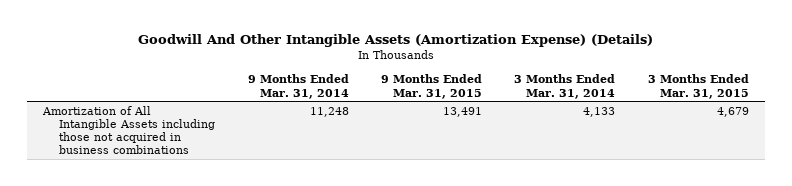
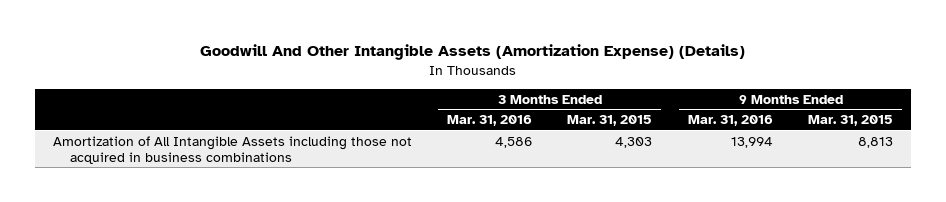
- | 9 Months Ended Mar. 31, 2014 | 9 Months Ended Mar. 31, 2015 | 3 Months Ended Mar. 31, 2014 | 3 Months Ended Mar. 31, 2015
+ | 3 Months Ended Mar. 31, 2016 | 3 Months Ended Mar. 31, 2015 | 9 Months Ended Mar. 31, 2016 | 9 Months Ended Mar. 31, 2015
- Amortization of All Intangible Assets including those not acquired in business combinations | 11,248 | 13,491 | 4,133 | 4,679
+ Amortization of All Intangible Assets including those not acquired in business combinations | 4,586 | 4,303 | 13,994 | 8,813

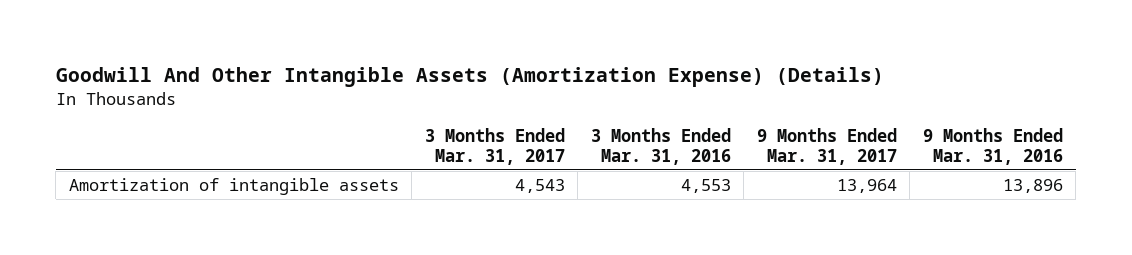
- | 3 Months Ended Mar. 31, 2016 | 3 Months Ended Mar. 31, 2015 | 9 Months Ended Mar. 31, 2016 | 9 Months Ended Mar. 31, 2015
+ | 3 Months Ended Mar. 31, 2017 | 3 Months Ended Mar. 31, 2016 | 9 Months Ended Mar. 31, 2017 | 9 Months Ended Mar. 31, 2016
- Amortization of All Intangible Assets including those not acquired in business combinations | 4,586 | 4,303 | 13,994 | 8,813
+ Amortization of intangible assets | 4,543 | 4,553 | 13,964 | 13,896

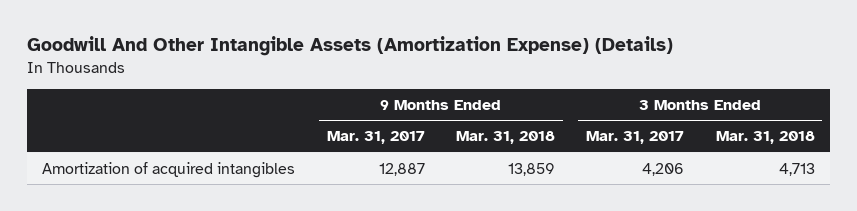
- | 3 Months Ended Mar. 31, 2017 | 3 Months Ended Mar. 31, 2016 | 9 Months Ended Mar. 31, 2017 | 9 Months Ended Mar. 31, 2016
+ | 9 Months Ended Mar. 31, 2017 | 9 Months Ended Mar. 31, 2018 | 3 Months Ended Mar. 31, 2017 | 3 Months Ended Mar. 31, 2018
- Amortization of intangible assets | 4,543 | 4,553 | 13,964 | 13,896
+ Amortization of acquired intangibles | 12,887 | 13,859 | 4,206 | 4,713

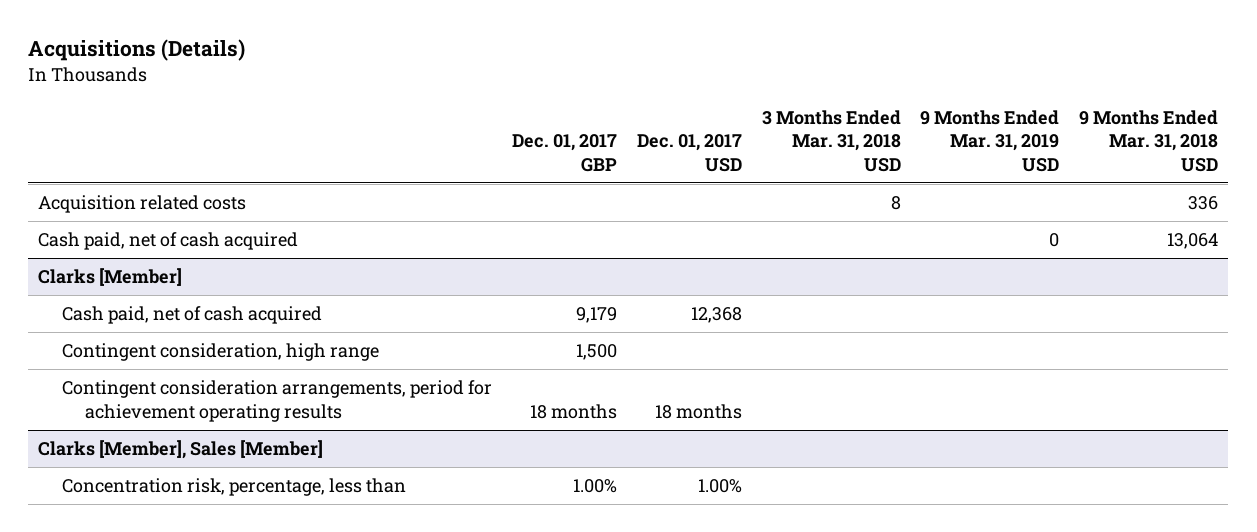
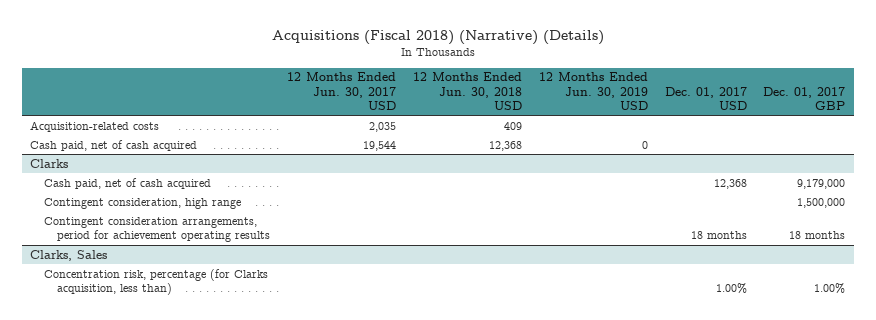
- Acquisitions (Details)
+ Acquisitions (Fiscal 2018) (Narrative) (Details)
- | Dec. 01, 2017 GBP | Dec. 01, 2017 USD | 3 Months Ended Mar. 31, 2018 USD | 9 Months Ended Mar. 31, 2019 USD | 9 Months Ended Mar. 31, 2018 USD
+ | 12 Months Ended Jun. 30, 2017 USD | 12 Months Ended Jun. 30, 2018 USD | 12 Months Ended Jun. 30, 2019 USD | Dec. 01, 2017 USD | Dec. 01, 2017 GBP
- Acquisition related costs | | | 8 | | 336
+ Acquisition-related costs | 2,035 | 409 | | |
- Clarks [Member]
- Cash paid, net of cash acquired | 9,179 | 12,368 | | |
- Contingent consideration, high range | 1,500 | | | |
+ Clarks
+ Cash paid, net of cash acquired | | | | 12,368 | 9,179,000
+ Contingent consideration, high range | | | | | 1,500,000
- Clarks [Member], Sales [Member]
- Concentration risk, percentage, less than | 1.00% | 1.00% | | |
+ Clarks, Sales
+ Concentration risk, percentage (for Clarks acquisition, less than) | | | | 1.00% | 1.00%

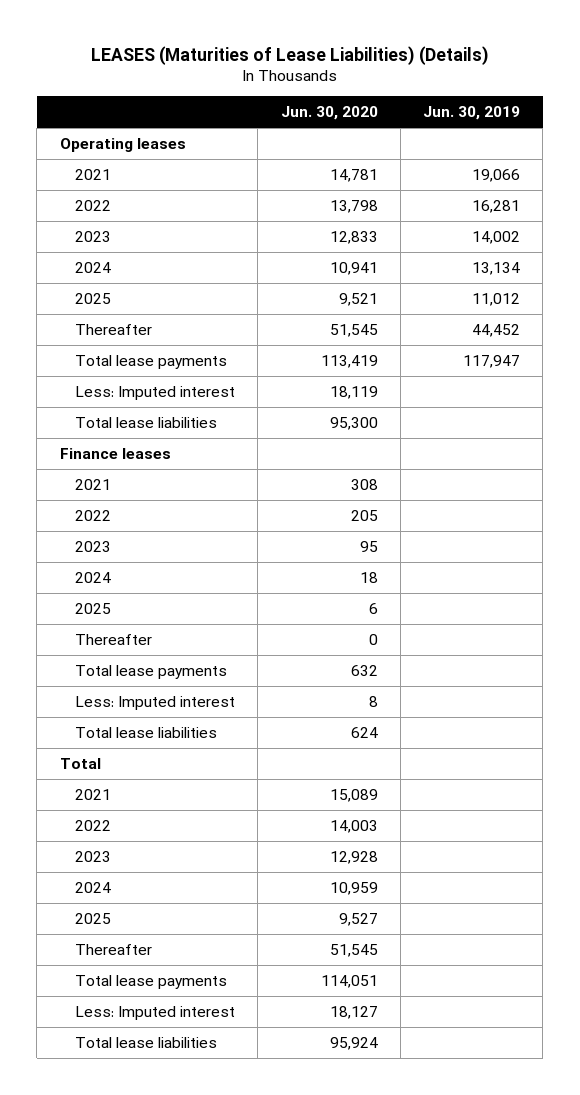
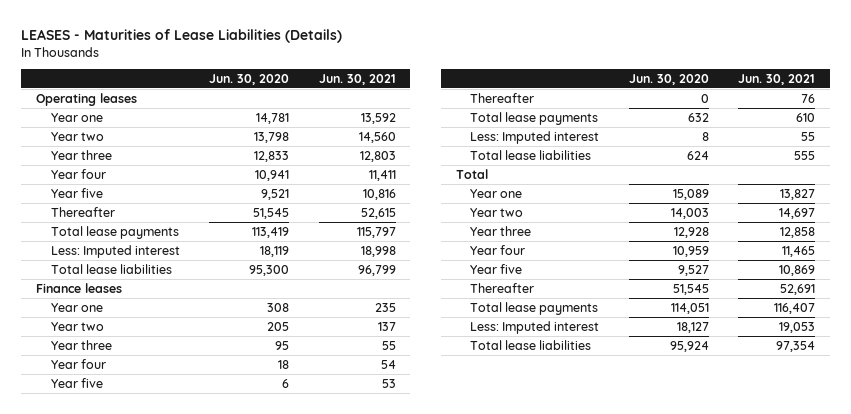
- LEASES (Maturities of Lease Liabilities) (Details)
+ LEASES - Maturities of Lease Liabilities (Details)
- | Jun. 30, 2020 | Jun. 30, 2019
+ | Jun. 30, 2020 | Jun. 30, 2021
- 2021 | 14,781 | 19,066
- 2022 | 13,798 | 16,281
- 2023 | 12,833 | 14,002
- 2024 | 10,941 | 13,134
- 2025 | 9,521 | 11,012
+ Year one | 14,781 | 13,592
+ Year two | 13,798 | 14,560
+ Year three | 12,833 | 12,803
+ Year four | 10,941 | 11,411
+ Year five | 9,521 | 10,816
- 2021 | 308 |
- 2022 | 205 |
- 2023 | 95 |
- 2024 | 18 |
- 2025 | 6 |
+ Year one | 308 | 235
+ Year two | 205 | 137
+ Year three | 95 | 55
+ Year four | 18 | 54
+ Year five | 6 | 53
- 2021 | 15,089 |
- 2022 | 14,003 |
- 2023 | 12,928 |
- 2024 | 10,959 |
- 2025 | 9,527 |
+ Year one | 15,089 | 13,827
+ Year two | 14,003 | 14,697
+ Year three | 12,928 | 12,858
+ Year four | 10,959 | 11,465
+ Year five | 9,527 | 10,869

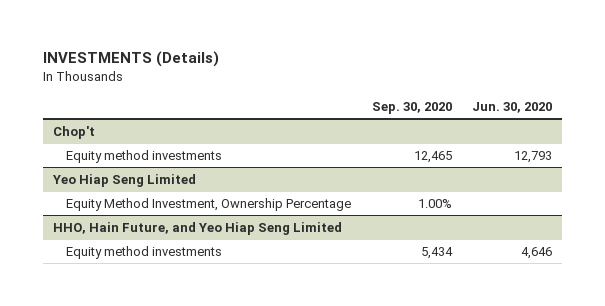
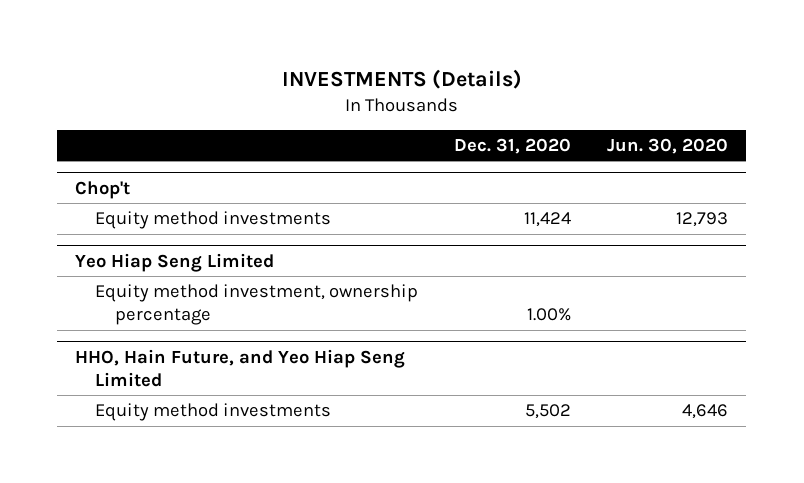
- | Sep. 30, 2020 | Jun. 30, 2020
+ | Dec. 31, 2020 | Jun. 30, 2020
@ Yeo Hiap Seng Limited
- Equity Method Investment, Ownership Percentage | 1.00% |
+ Equity method investment, ownership percentage | 1.00% |

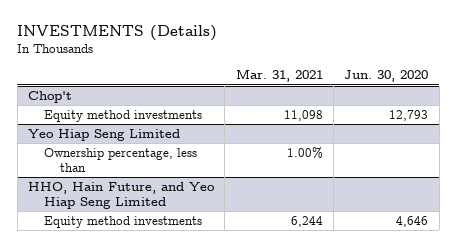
- | Dec. 31, 2020 | Jun. 30, 2020
+ | Mar. 31, 2021 | Jun. 30, 2020
@ Yeo Hiap Seng Limited
- Equity method investment, ownership percentage | 1.00% |
+ Ownership percentage, less than | 1.00% |

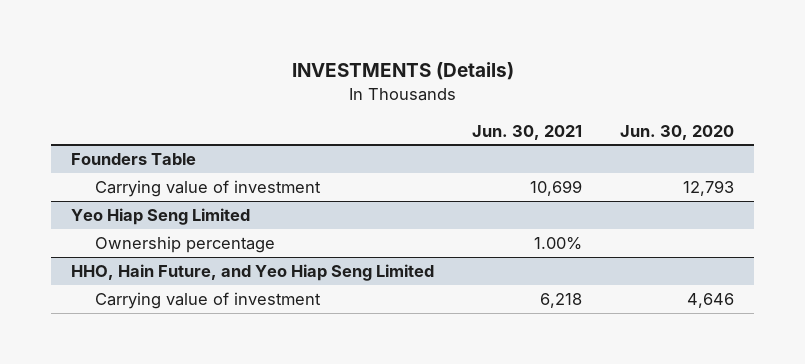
- | Mar. 31, 2021 | Jun. 30, 2020
+ | Jun. 30, 2021 | Jun. 30, 2020
- Chop't
- Equity method investments | 11,098 | 12,793
+ Founders Table
+ Carrying value of investment | 10,699 | 12,793
@ Yeo Hiap Seng Limited
- Ownership percentage, less than | 1.00% |
+ Ownership percentage | 1.00% |
@ HHO, Hain Future, and Yeo Hiap Seng Limited
- Equity method investments | 6,244 | 4,646
+ Carrying value of investment | 6,218 | 4,646

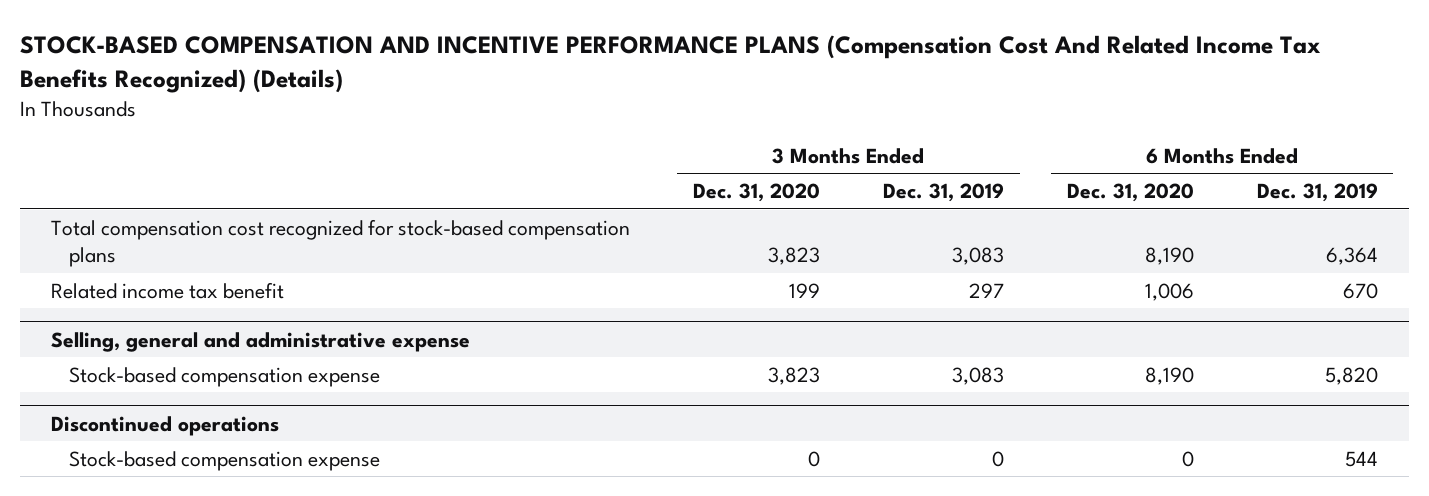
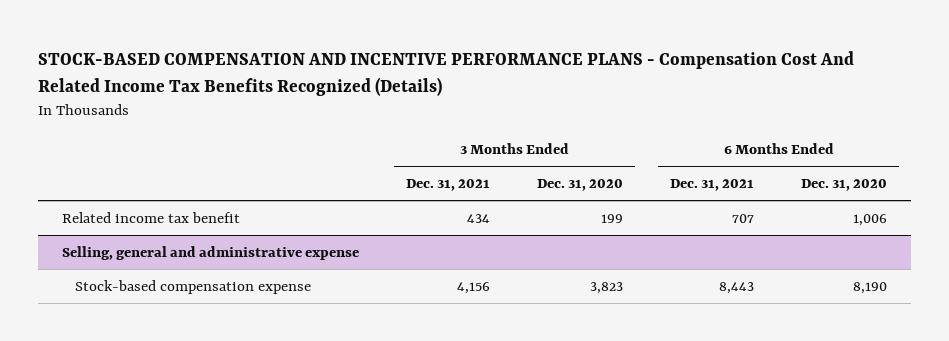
- STOCK-BASED COMPENSATION AND INCENTIVE PERFORMANCE PLANS (Compensation Cost And Related Income Tax Benefits Recognized) (Details)
+ STOCK-BASED COMPENSATION AND INCENTIVE PERFORMANCE PLANS - Compensation Cost And Related Income Tax Benefits Recognized (Details)
- | 3 Months Ended Dec. 31, 2020 | 3 Months Ended Dec. 31, 2019 | 6 Months Ended Dec. 31, 2020 | 6 Months Ended Dec. 31, 2019
+ | 3 Months Ended Dec. 31, 2021 | 3 Months Ended Dec. 31, 2020 | 6 Months Ended Dec. 31, 2021 | 6 Months Ended Dec. 31, 2020
- Total compensation cost recognized for stock-based compensation plans | 3,823 | 3,083 | 8,190 | 6,364
- Discontinued operations
- Stock-based compensation expense | 0 | 0 | 0 | 544

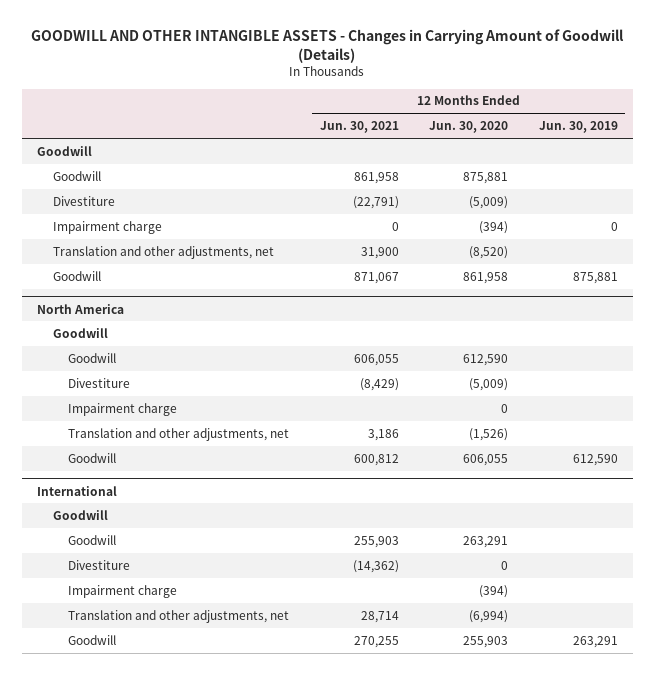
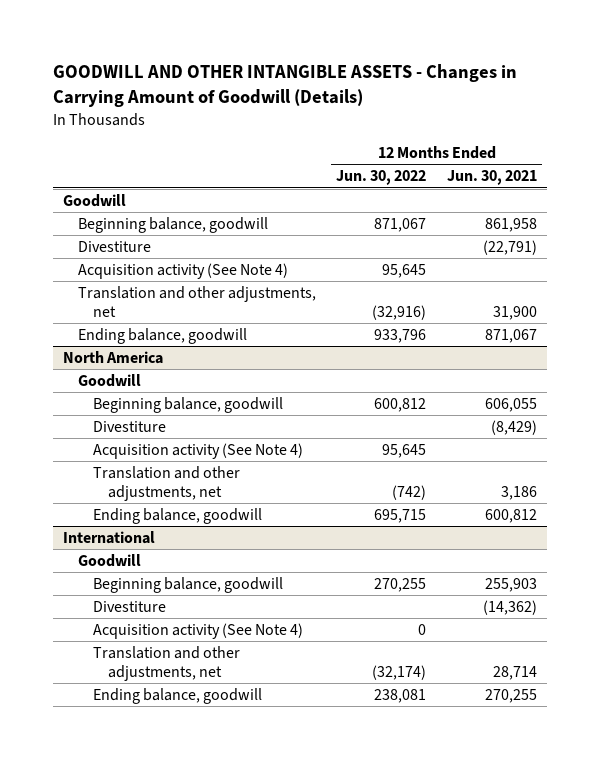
- | 12 Months Ended Jun. 30, 2021 | 12 Months Ended Jun. 30, 2020 | 12 Months Ended Jun. 30, 2019
+ | 12 Months Ended Jun. 30, 2022 | 12 Months Ended Jun. 30, 2021
- Goodwill | 861,958 | 875,881 |
+ Beginning balance, goodwill | 871,067 | 861,958
- Impairment charge | 0 | (394) | 0
+ Acquisition activity (See Note 4) | 95,645 |
- Goodwill | 871,067 | 861,958 | 875,881
+ Ending balance, goodwill | 933,796 | 871,067
@ North America
- Goodwill | 606,055 | 612,590 |
+ Beginning balance, goodwill | 600,812 | 606,055
- Impairment charge | | 0 |
+ Acquisition activity (See Note 4) | 95,645 |
- Goodwill | 600,812 | 606,055 | 612,590
+ Ending balance, goodwill | 695,715 | 600,812
@ International
- Goodwill | 255,903 | 263,291 |
+ Beginning balance, goodwill | 270,255 | 255,903
- Impairment charge | | (394) |
+ Acquisition activity (See Note 4) | 0 |
- Goodwill | 270,255 | 255,903 | 263,291
+ Ending balance, goodwill | 238,081 | 270,255

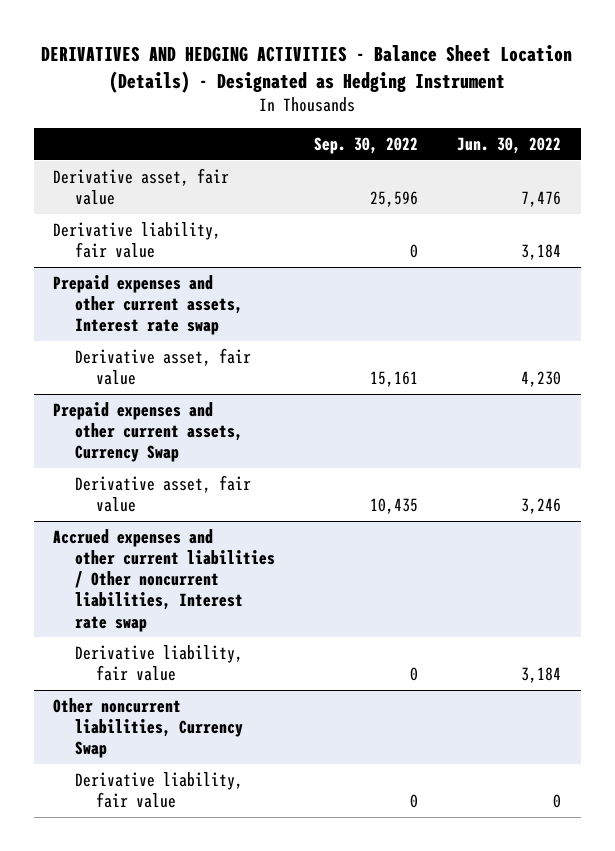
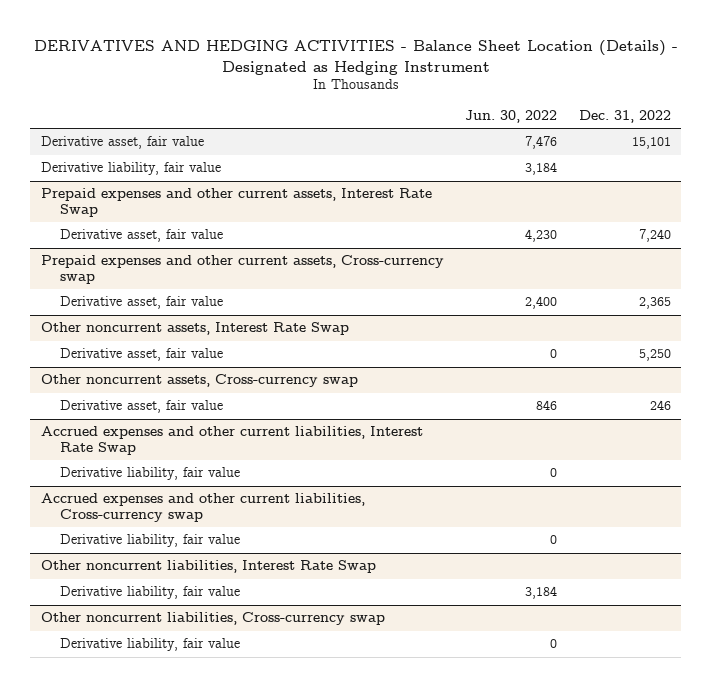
- | Sep. 30, 2022 | Jun. 30, 2022
+ | Jun. 30, 2022 | Dec. 31, 2022
- Prepaid expenses and other current assets, Interest rate swap
+ Prepaid expenses and other current assets, Interest Rate Swap
- Prepaid expenses and other current assets, Currency Swap
- Derivative asset, fair value | 10,435 | 3,246
- Accrued expenses and other current liabilities / Other noncurrent liabilities, Interest rate swap
+ Prepaid expenses and other current assets, Cross-currency swap
+ Derivative asset, fair value | 2,400 | 2,365
+ Other noncurrent assets, Interest Rate Swap
+ Derivative asset, fair value | 0 | 5,250
+ Other noncurrent assets, Cross-currency swap
+ Derivative asset, fair value | 846 | 246
+ Accrued expenses and other current liabilities, Interest Rate Swap
+ Derivative liability, fair value | 0 |
+ Accrued expenses and other current liabilities, Cross-currency swap
+ Derivative liability, fair value | 0 |
+ Other noncurrent liabilities, Interest Rate Swap
- Other noncurrent liabilities, Currency Swap
+ Other noncurrent liabilities, Cross-currency swap

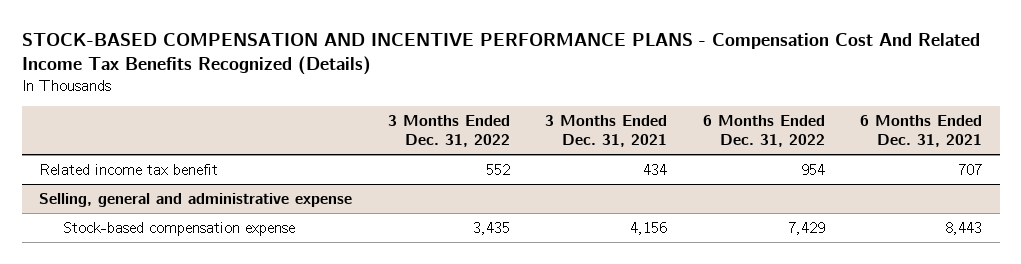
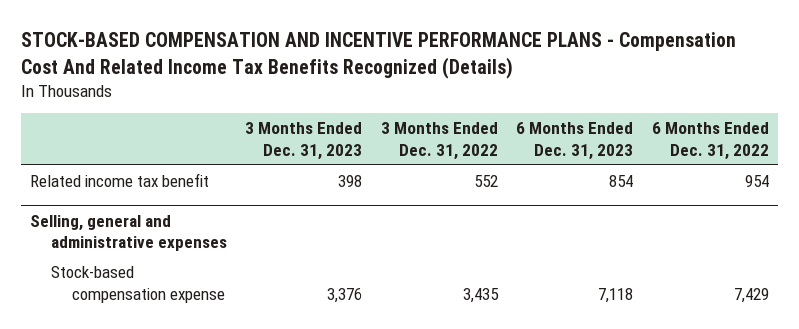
- | 3 Months Ended Dec. 31, 2022 | 3 Months Ended Dec. 31, 2021 | 6 Months Ended Dec. 31, 2022 | 6 Months Ended Dec. 31, 2021
+ | 3 Months Ended Dec. 31, 2023 | 3 Months Ended Dec. 31, 2022 | 6 Months Ended Dec. 31, 2023 | 6 Months Ended Dec. 31, 2022
- Selling, general and administrative expense
+ Selling, general and administrative expenses

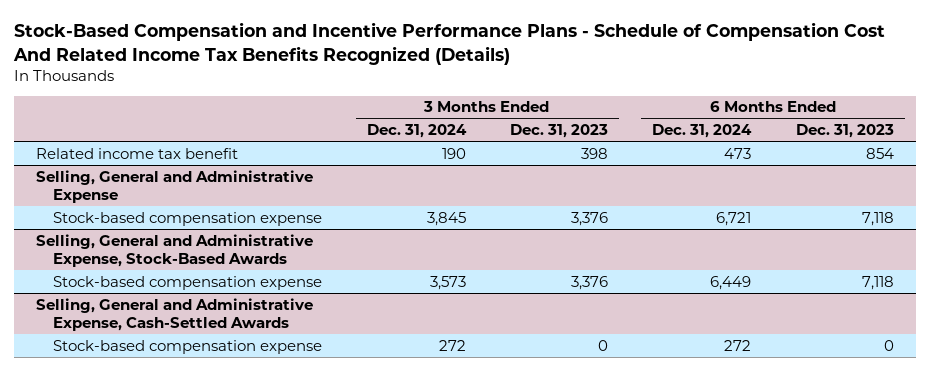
- STOCK-BASED COMPENSATION AND INCENTIVE PERFORMANCE PLANS - Compensation Cost And Related Income Tax Benefits Recognized (Details)
+ Stock-Based Compensation and Incentive Performance Plans - Schedule of Compensation Cost And Related Income Tax Benefits Recognized (Details)
- | 3 Months Ended Dec. 31, 2023 | 3 Months Ended Dec. 31, 2022 | 6 Months Ended Dec. 31, 2023 | 6 Months Ended Dec. 31, 2022
+ | 3 Months Ended Dec. 31, 2024 | 3 Months Ended Dec. 31, 2023 | 6 Months Ended Dec. 31, 2024 | 6 Months Ended Dec. 31, 2023
- Selling, general and administrative expenses
+ Selling, General and Administrative Expense
+ Selling, General and Administrative Expense, Stock-Based Awards
+ Stock-based compensation expense | 3,573 | 3,376 | 6,449 | 7,118
+ Selling, General and Administrative Expense, Cash-Settled Awards
+ Stock-based compensation expense | 272 | 0 | 272 | 0

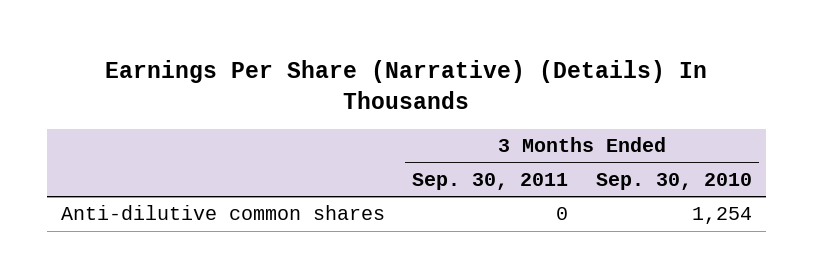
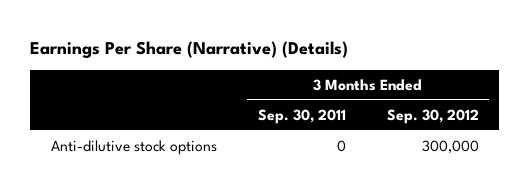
- Earnings Per Share (Narrative) (Details) In Thousands
+ Earnings Per Share (Narrative) (Details)
- | 3 Months Ended Sep. 30, 2011 | 3 Months Ended Sep. 30, 2010
+ | 3 Months Ended Sep. 30, 2011 | 3 Months Ended Sep. 30, 2012
- Anti-dilutive common shares | 0 | 1,254
+ Anti-dilutive stock options | 0 | 300,000

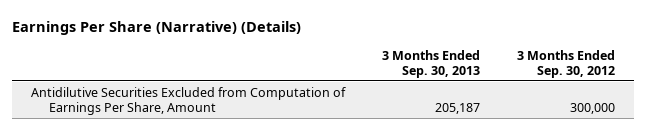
- | 3 Months Ended Sep. 30, 2011 | 3 Months Ended Sep. 30, 2012
+ | 3 Months Ended Sep. 30, 2013 | 3 Months Ended Sep. 30, 2012
- Anti-dilutive stock options | 0 | 300,000
+ Antidilutive Securities Excluded from Computation of Earnings Per Share, Amount | 205,187 | 300,000

